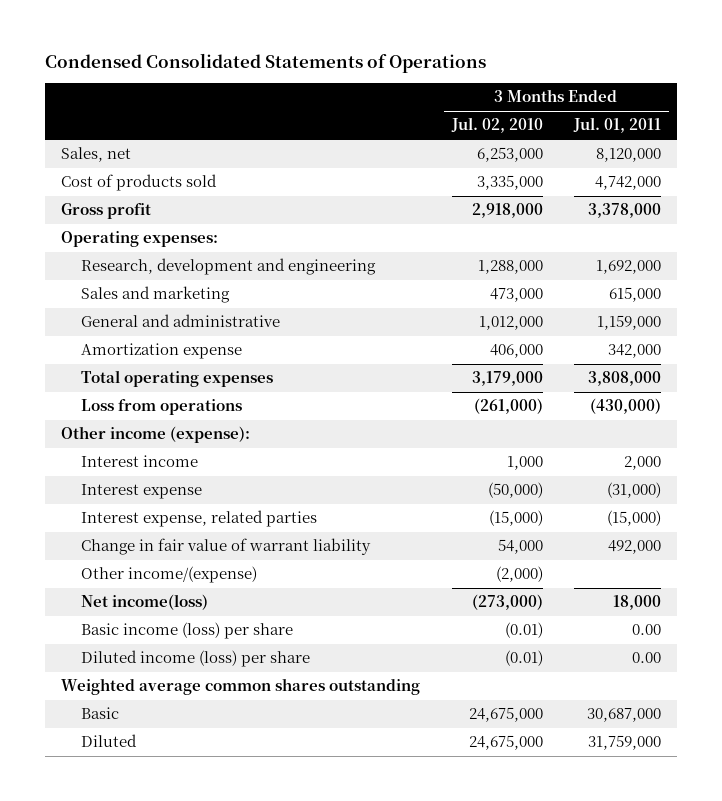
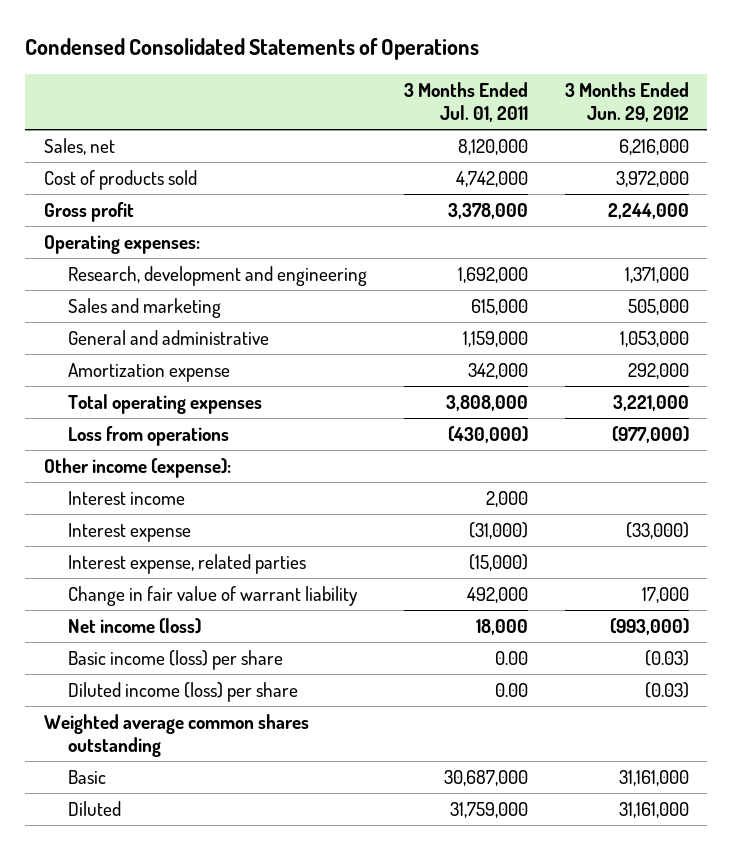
- | 3 Months Ended Jul. 02, 2010 | 3 Months Ended Jul. 01, 2011
+ | 3 Months Ended Jul. 01, 2011 | 3 Months Ended Jun. 29, 2012
- Other income/(expense) | (2,000) |
- Net income(loss) | (273,000) | 18,000
+ Net income (loss) | 18,000 | (993,000)

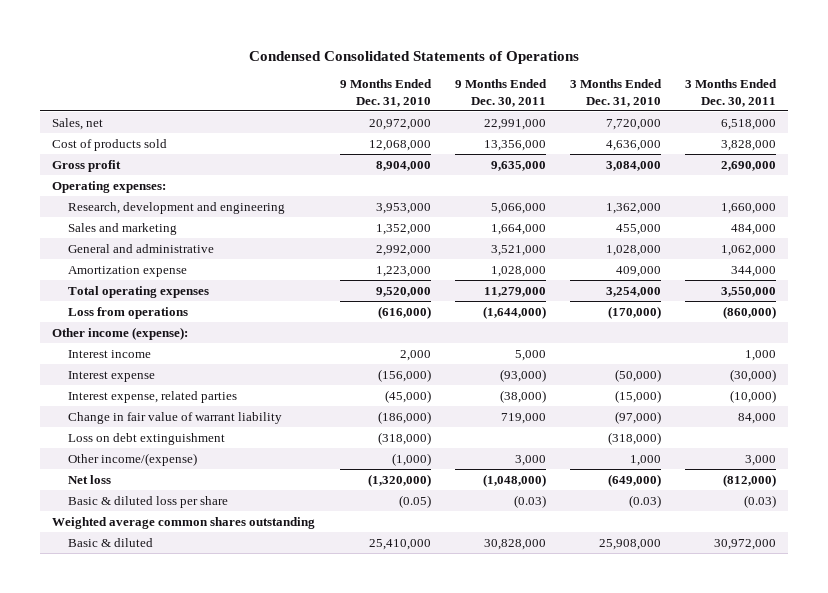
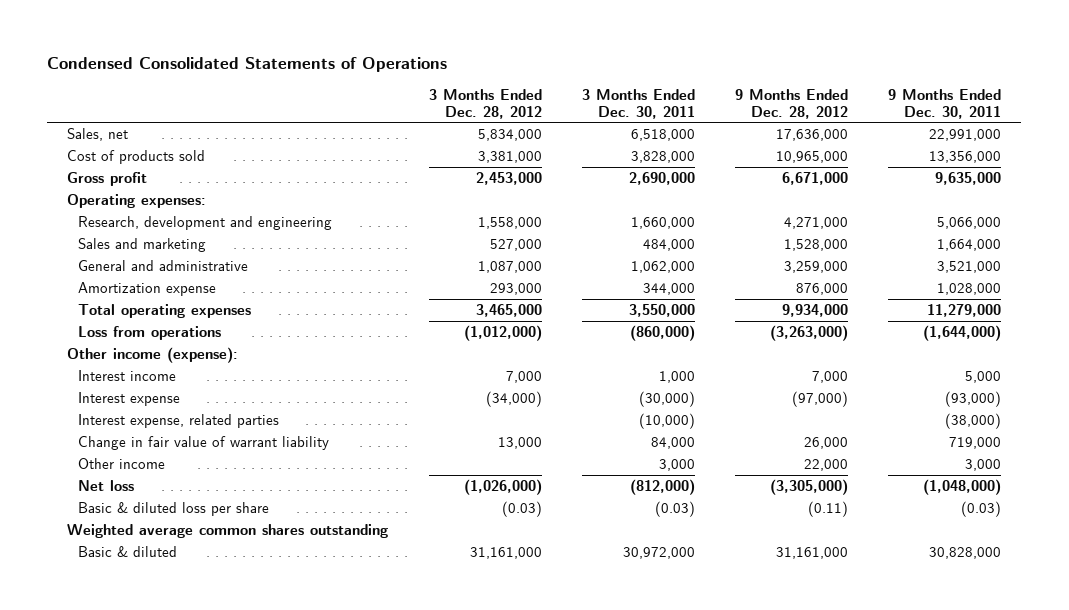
- | 9 Months Ended Dec. 31, 2010 | 9 Months Ended Dec. 30, 2011 | 3 Months Ended Dec. 31, 2010 | 3 Months Ended Dec. 30, 2011
+ | 3 Months Ended Dec. 28, 2012 | 3 Months Ended Dec. 30, 2011 | 9 Months Ended Dec. 28, 2012 | 9 Months Ended Dec. 30, 2011
- Loss on debt extinguishment | (318,000) | | (318,000) |
- Other income/(expense) | (1,000) | 3,000 | 1,000 | 3,000
+ Other income | | 3,000 | 22,000 | 3,000

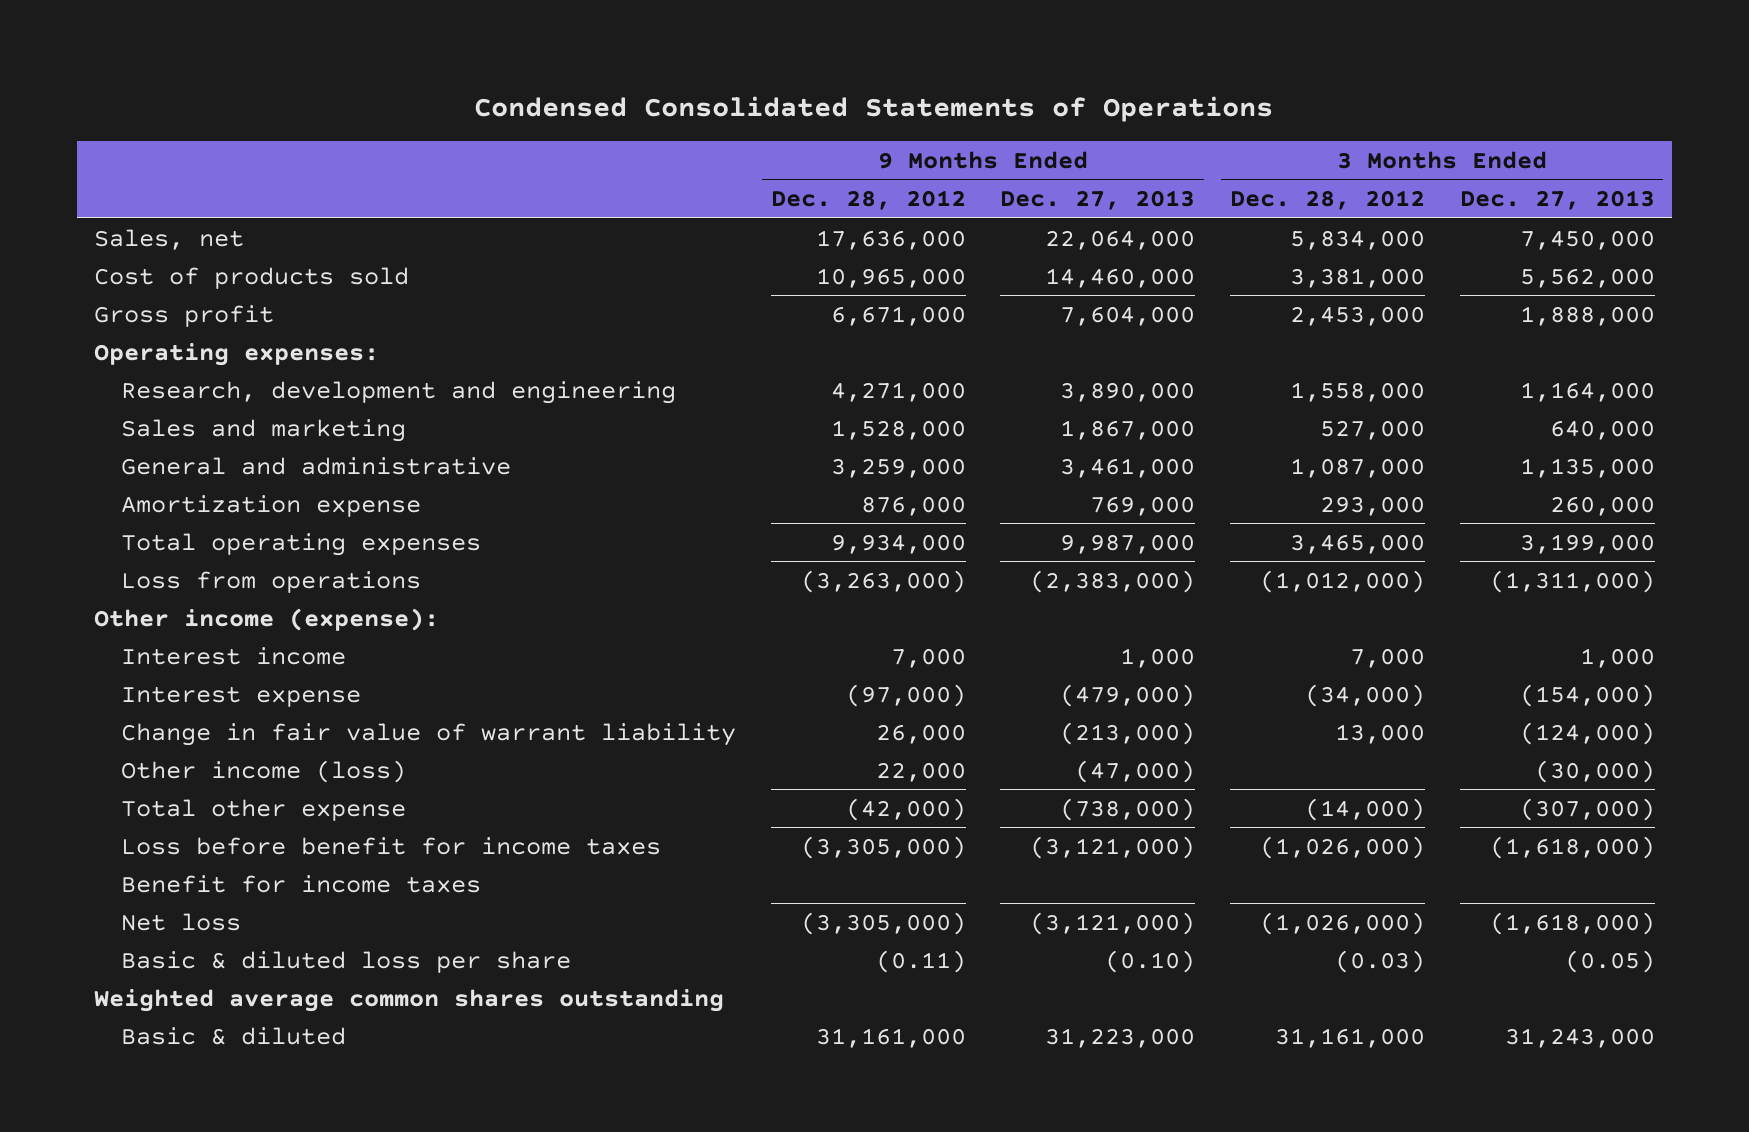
- | 3 Months Ended Dec. 28, 2012 | 3 Months Ended Dec. 30, 2011 | 9 Months Ended Dec. 28, 2012 | 9 Months Ended Dec. 30, 2011
+ | 9 Months Ended Dec. 28, 2012 | 9 Months Ended Dec. 27, 2013 | 3 Months Ended Dec. 28, 2012 | 3 Months Ended Dec. 27, 2013
- Interest expense, related parties | | (10,000) | | (38,000)
- Other income | | 3,000 | 22,000 | 3,000
+ Other income (loss) | 22,000 | (47,000) | | (30,000)
+ Total other expense | (42,000) | (738,000) | (14,000) | (307,000)
+ Loss before benefit for income taxes | (3,305,000) | (3,121,000) | (1,026,000) | (1,618,000)
+ Benefit for income taxes

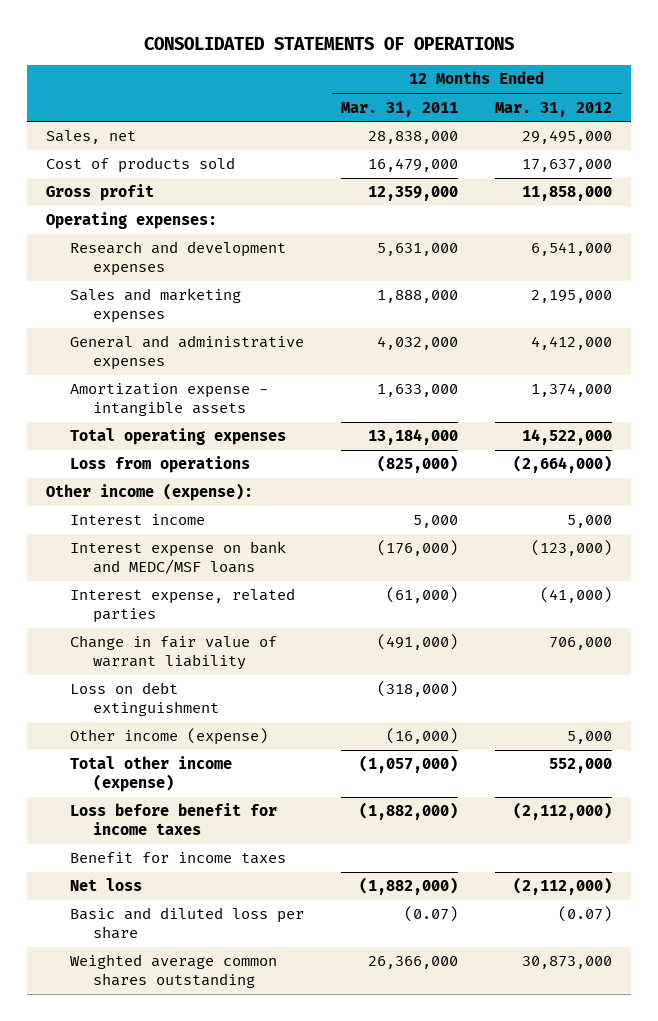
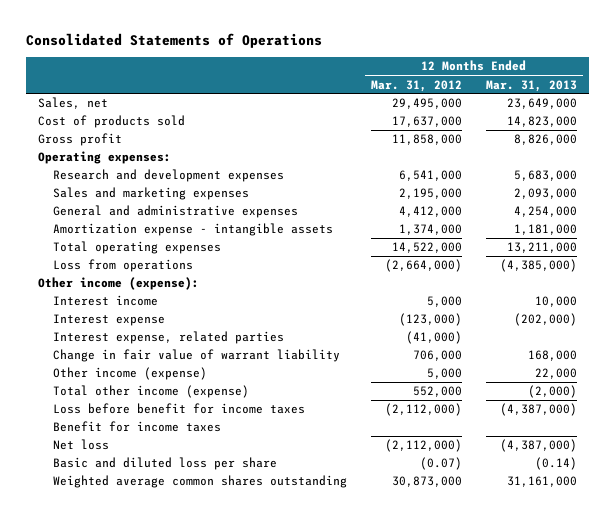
- CONSOLIDATED STATEMENTS OF OPERATIONS
+ Consolidated Statements of Operations
- | 12 Months Ended Mar. 31, 2011 | 12 Months Ended Mar. 31, 2012
+ | 12 Months Ended Mar. 31, 2012 | 12 Months Ended Mar. 31, 2013
- Interest expense on bank and MEDC/MSF loans | (176,000) | (123,000)
+ Interest expense | (123,000) | (202,000)
- Loss on debt extinguishment | (318,000) |

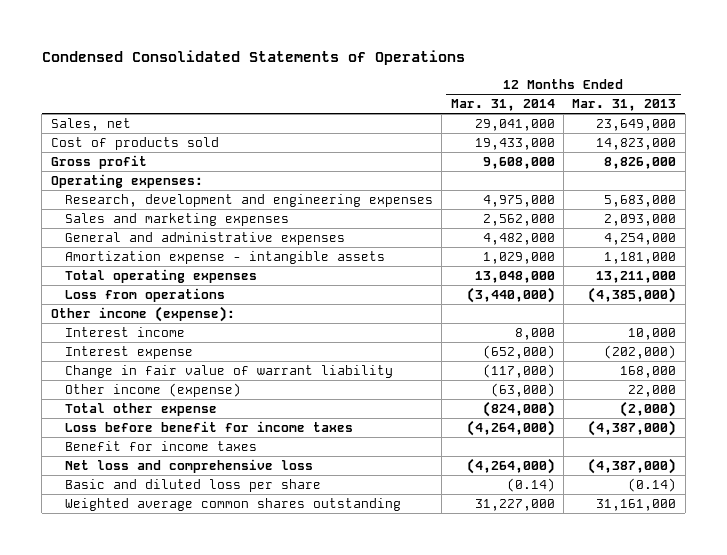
- Consolidated Statements of Operations
+ Condensed Consolidated Statements of Operations
- | 12 Months Ended Mar. 31, 2012 | 12 Months Ended Mar. 31, 2013
+ | 12 Months Ended Mar. 31, 2014 | 12 Months Ended Mar. 31, 2013
- Research and development expenses | 6,541,000 | 5,683,000
+ Research, development and engineering expenses | 4,975,000 | 5,683,000
- Interest expense, related parties | (41,000) |
- Total other income (expense) | 552,000 | (2,000)
+ Total other expense | (824,000) | (2,000)
- Net loss | (2,112,000) | (4,387,000)
+ Net loss and comprehensive loss | (4,264,000) | (4,387,000)

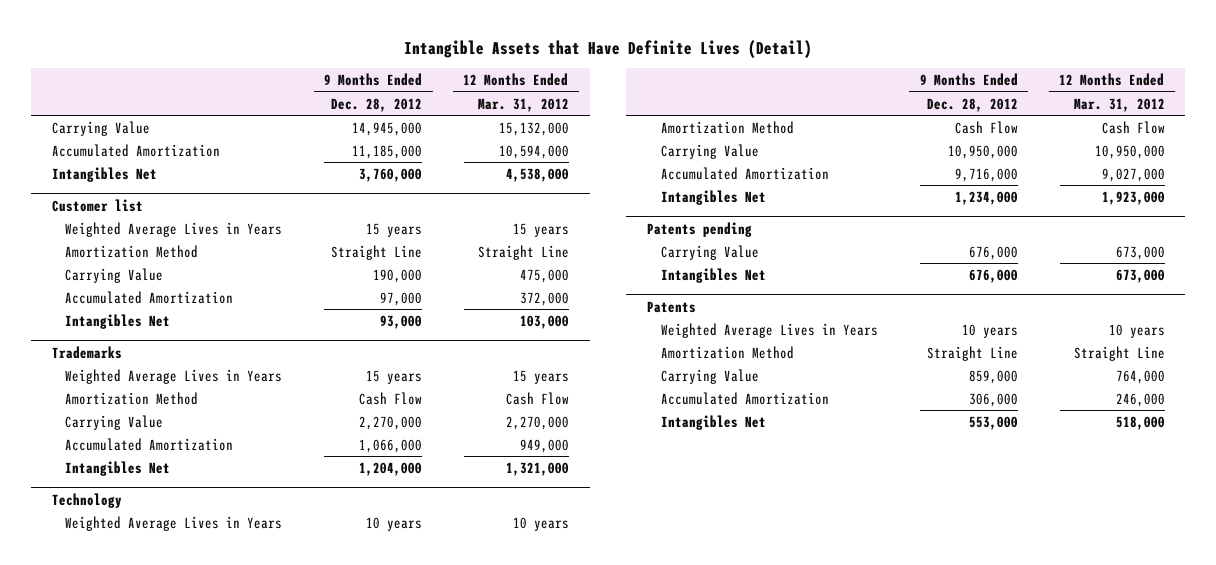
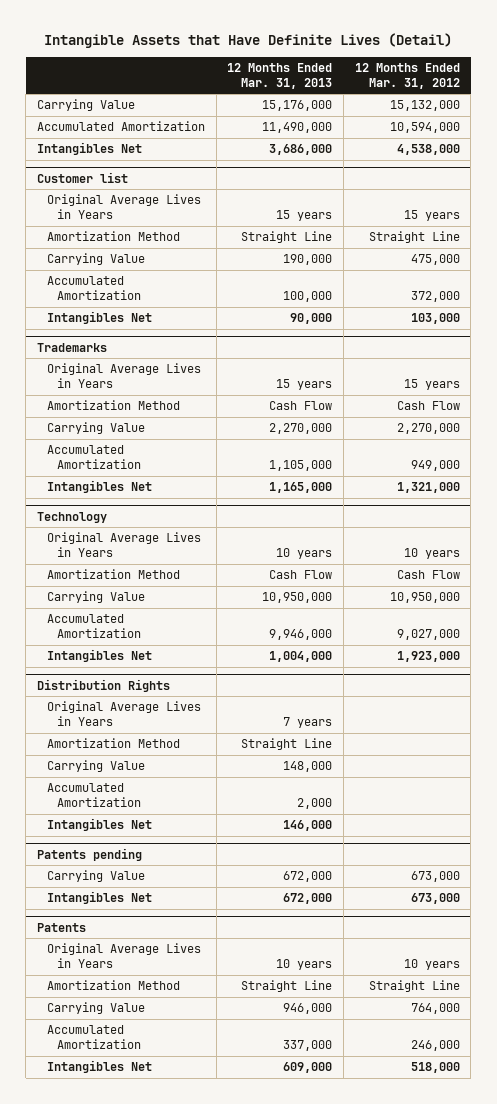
- | 9 Months Ended Dec. 28, 2012 | 12 Months Ended Mar. 31, 2012
+ | 12 Months Ended Mar. 31, 2013 | 12 Months Ended Mar. 31, 2012
@ Customer list
- Weighted Average Lives in Years | 15 years | 15 years
+ Original Average Lives in Years | 15 years | 15 years
@ Trademarks
- Weighted Average Lives in Years | 15 years | 15 years
+ Original Average Lives in Years | 15 years | 15 years
@ Technology
- Weighted Average Lives in Years | 10 years | 10 years
+ Original Average Lives in Years | 10 years | 10 years
+ Distribution Rights
+ Original Average Lives in Years | 7 years |
+ Amortization Method | Straight Line |
+ Carrying Value | 148,000 |
+ Accumulated Amortization | 2,000 |
+ Intangibles Net | 146,000 |
@ Patents
- Weighted Average Lives in Years | 10 years | 10 years
+ Original Average Lives in Years | 10 years | 10 years

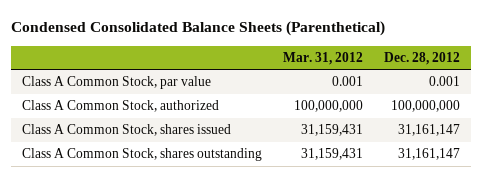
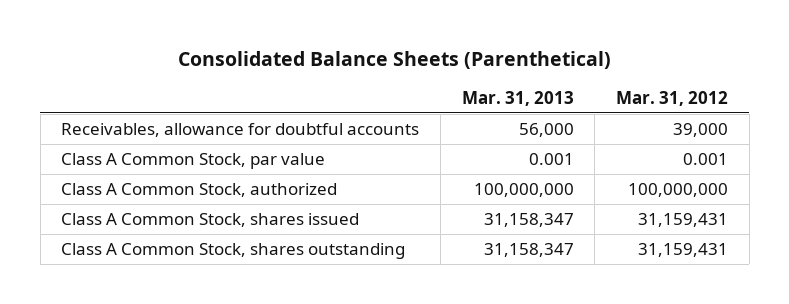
- Condensed Consolidated Balance Sheets (Parenthetical)
+ Consolidated Balance Sheets (Parenthetical)
- | Mar. 31, 2012 | Dec. 28, 2012
+ | Mar. 31, 2013 | Mar. 31, 2012
+ Receivables, allowance for doubtful accounts | 56,000 | 39,000

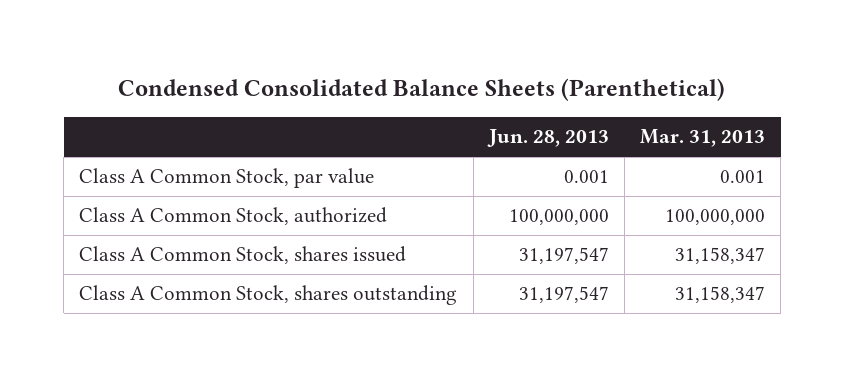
- Consolidated Balance Sheets (Parenthetical)
+ Condensed Consolidated Balance Sheets (Parenthetical)
- | Mar. 31, 2013 | Mar. 31, 2012
+ | Jun. 28, 2013 | Mar. 31, 2013
- Receivables, allowance for doubtful accounts | 56,000 | 39,000

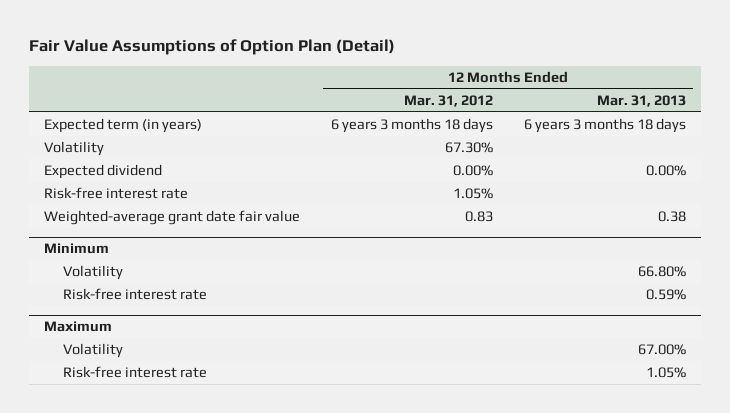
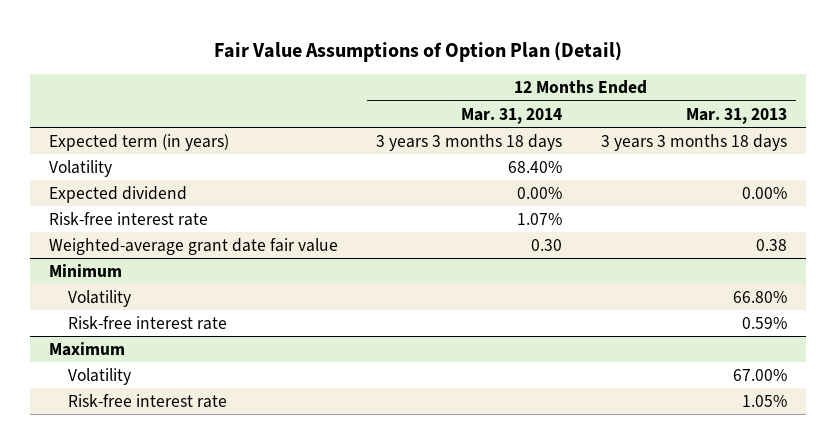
- | 12 Months Ended Mar. 31, 2012 | 12 Months Ended Mar. 31, 2013
+ | 12 Months Ended Mar. 31, 2014 | 12 Months Ended Mar. 31, 2013
- Expected term (in years) | 6 years 3 months 18 days | 6 years 3 months 18 days
+ Expected term (in years) | 3 years 3 months 18 days | 3 years 3 months 18 days

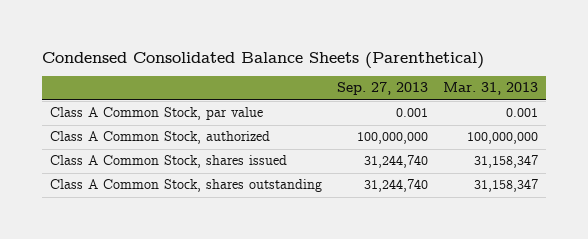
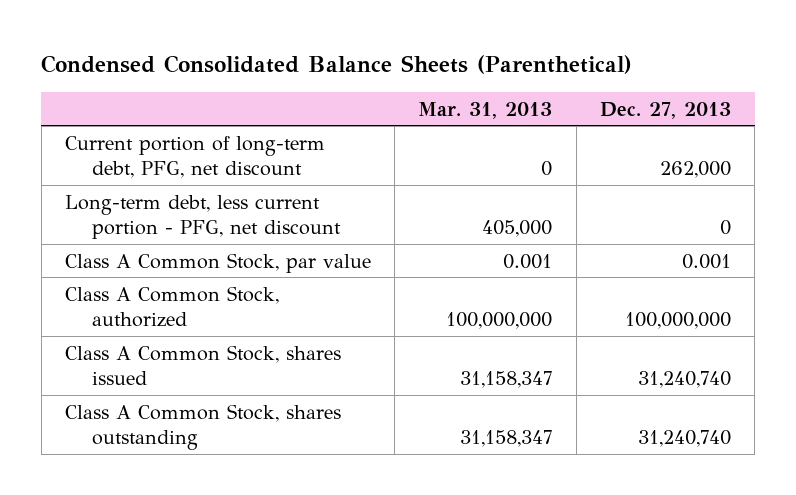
- | Sep. 27, 2013 | Mar. 31, 2013
+ | Mar. 31, 2013 | Dec. 27, 2013
+ Current portion of long-term debt, PFG, net discount | 0 | 262,000
+ Long-term debt, less current portion - PFG, net discount | 405,000 | 0

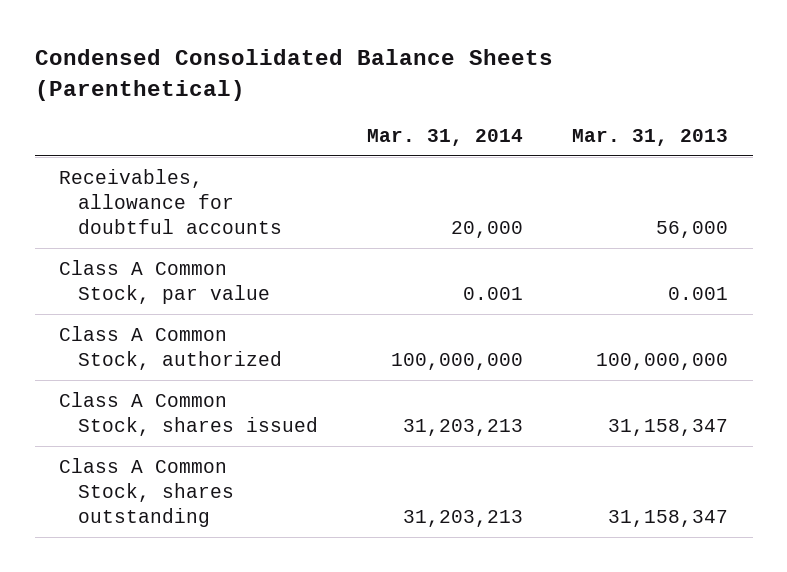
- | Mar. 31, 2013 | Dec. 27, 2013
+ | Mar. 31, 2014 | Mar. 31, 2013
- Current portion of long-term debt, PFG, net discount | 0 | 262,000
- Long-term debt, less current portion - PFG, net discount | 405,000 | 0
+ Receivables, allowance for doubtful accounts | 20,000 | 56,000

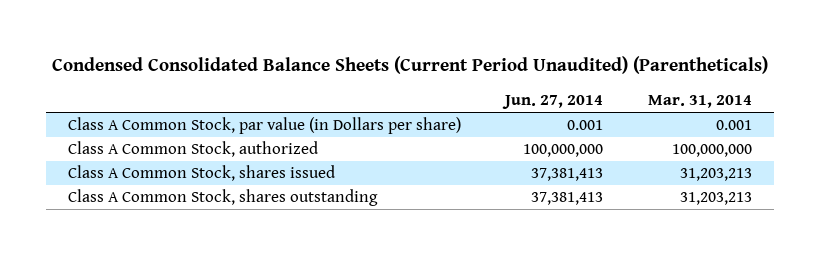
- Condensed Consolidated Balance Sheets (Parenthetical)
+ Condensed Consolidated Balance Sheets (Current Period Unaudited) (Parentheticals)
- | Mar. 31, 2014 | Mar. 31, 2013
+ | Jun. 27, 2014 | Mar. 31, 2014
- Receivables, allowance for doubtful accounts | 20,000 | 56,000
- Class A Common Stock, par value | 0.001 | 0.001
+ Class A Common Stock, par value (in Dollars per share) | 0.001 | 0.001

